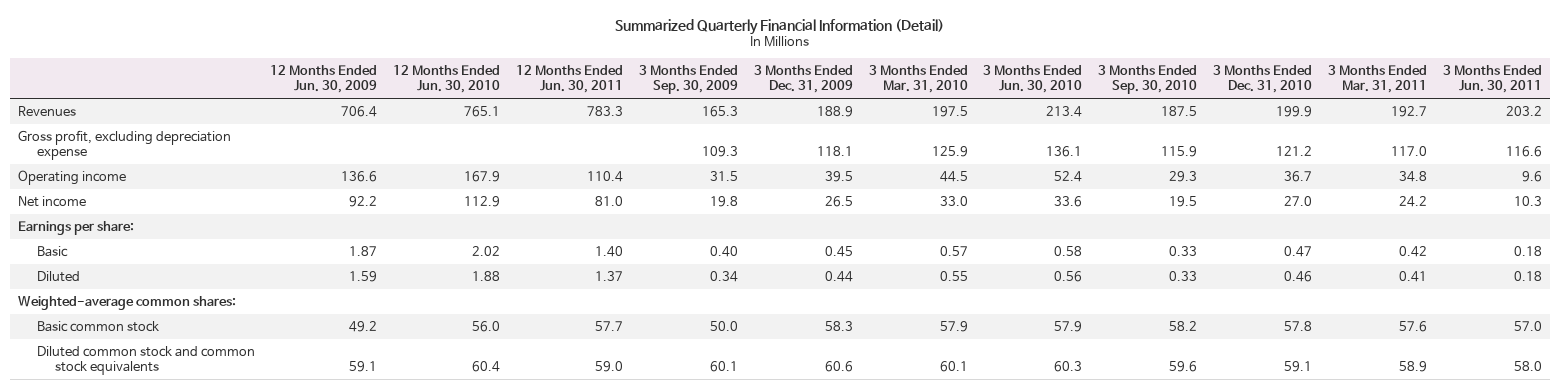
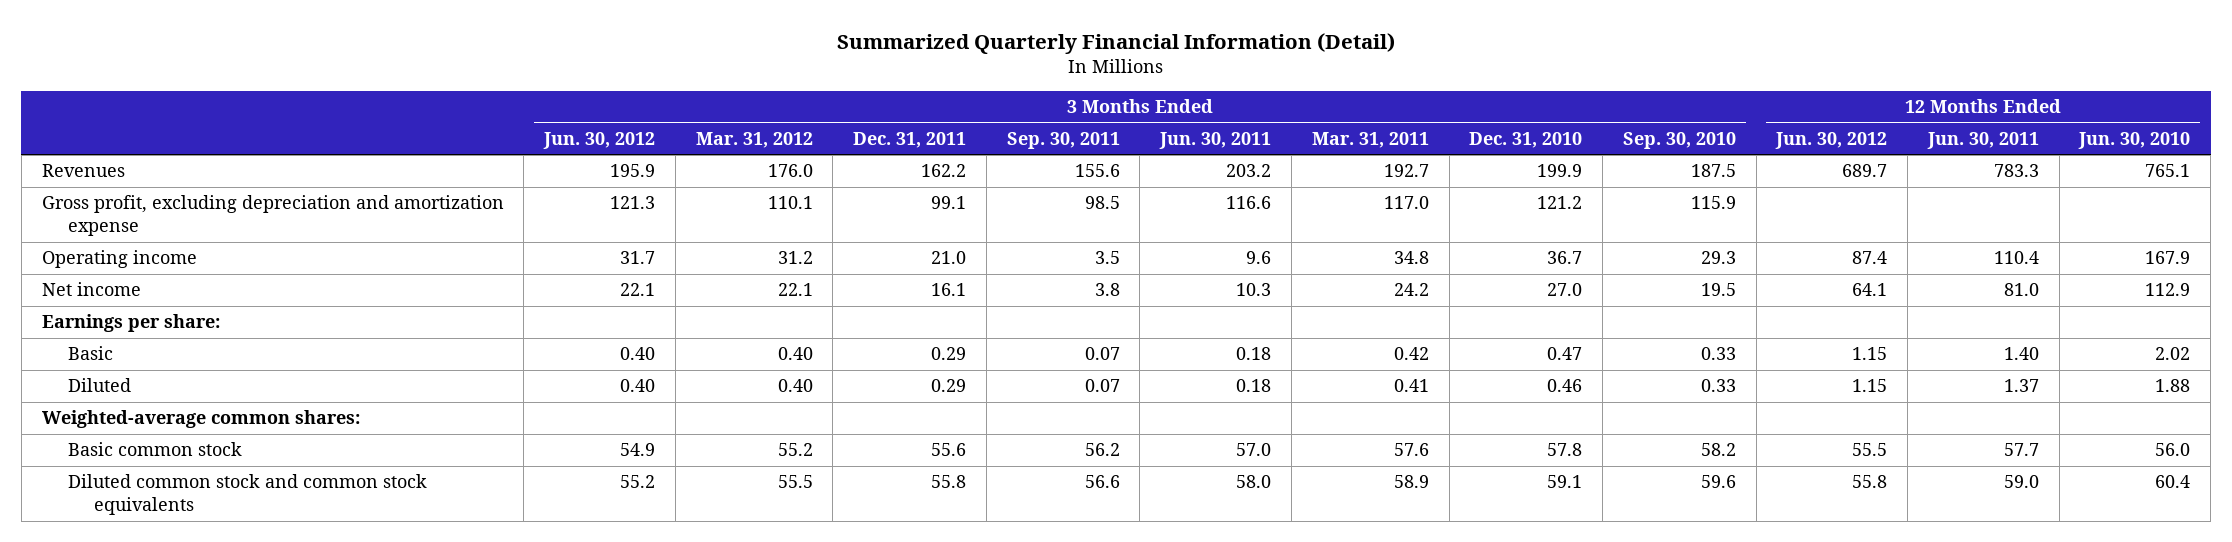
- | 12 Months Ended Jun. 30, 2009 | 12 Months Ended Jun. 30, 2010 | 12 Months Ended Jun. 30, 2011 | 3 Months Ended Sep. 30, 2009 | 3 Months Ended Dec. 31, 2009 | 3 Months Ended Mar. 31, 2010 | 3 Months Ended Jun. 30, 2010 | 3 Months Ended Sep. 30, 2010 | 3 Months Ended Dec. 31, 2010 | 3 Months Ended Mar. 31, 2011 | 3 Months Ended Jun. 30, 2011
+ | 3 Months Ended Jun. 30, 2012 | 3 Months Ended Mar. 31, 2012 | 3 Months Ended Dec. 31, 2011 | 3 Months Ended Sep. 30, 2011 | 3 Months Ended Jun. 30, 2011 | 3 Months Ended Mar. 31, 2011 | 3 Months Ended Dec. 31, 2010 | 3 Months Ended Sep. 30, 2010 | 12 Months Ended Jun. 30, 2012 | 12 Months Ended Jun. 30, 2011 | 12 Months Ended Jun. 30, 2010
- Gross profit, excluding depreciation expense | | | | 109.3 | 118.1 | 125.9 | 136.1 | 115.9 | 121.2 | 117.0 | 116.6
+ Gross profit, excluding depreciation and amortization expense | 121.3 | 110.1 | 99.1 | 98.5 | 116.6 | 117.0 | 121.2 | 115.9 | | |

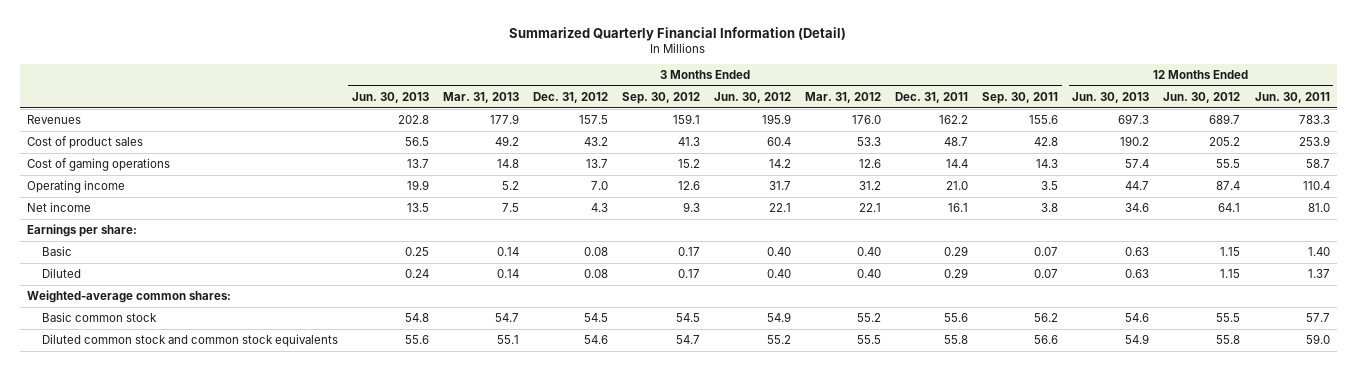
- | 3 Months Ended Jun. 30, 2012 | 3 Months Ended Mar. 31, 2012 | 3 Months Ended Dec. 31, 2011 | 3 Months Ended Sep. 30, 2011 | 3 Months Ended Jun. 30, 2011 | 3 Months Ended Mar. 31, 2011 | 3 Months Ended Dec. 31, 2010 | 3 Months Ended Sep. 30, 2010 | 12 Months Ended Jun. 30, 2012 | 12 Months Ended Jun. 30, 2011 | 12 Months Ended Jun. 30, 2010
+ | 3 Months Ended Jun. 30, 2013 | 3 Months Ended Mar. 31, 2013 | 3 Months Ended Dec. 31, 2012 | 3 Months Ended Sep. 30, 2012 | 3 Months Ended Jun. 30, 2012 | 3 Months Ended Mar. 31, 2012 | 3 Months Ended Dec. 31, 2011 | 3 Months Ended Sep. 30, 2011 | 12 Months Ended Jun. 30, 2013 | 12 Months Ended Jun. 30, 2012 | 12 Months Ended Jun. 30, 2011
- Gross profit, excluding depreciation and amortization expense | 121.3 | 110.1 | 99.1 | 98.5 | 116.6 | 117.0 | 121.2 | 115.9 | | |
+ Cost of product sales | 56.5 | 49.2 | 43.2 | 41.3 | 60.4 | 53.3 | 48.7 | 42.8 | 190.2 | 205.2 | 253.9
+ Cost of gaming operations | 13.7 | 14.8 | 13.7 | 15.2 | 14.2 | 12.6 | 14.4 | 14.3 | 57.4 | 55.5 | 58.7

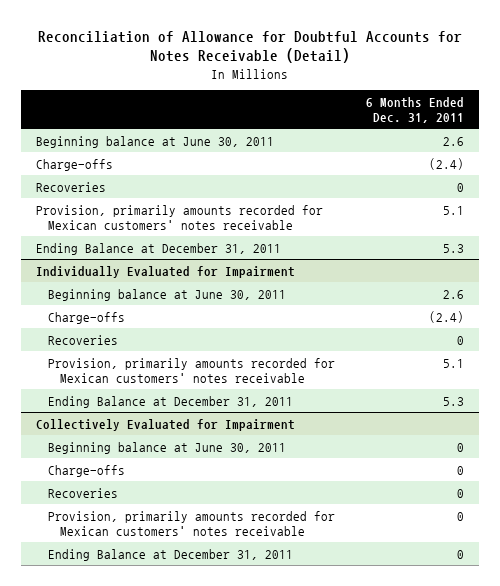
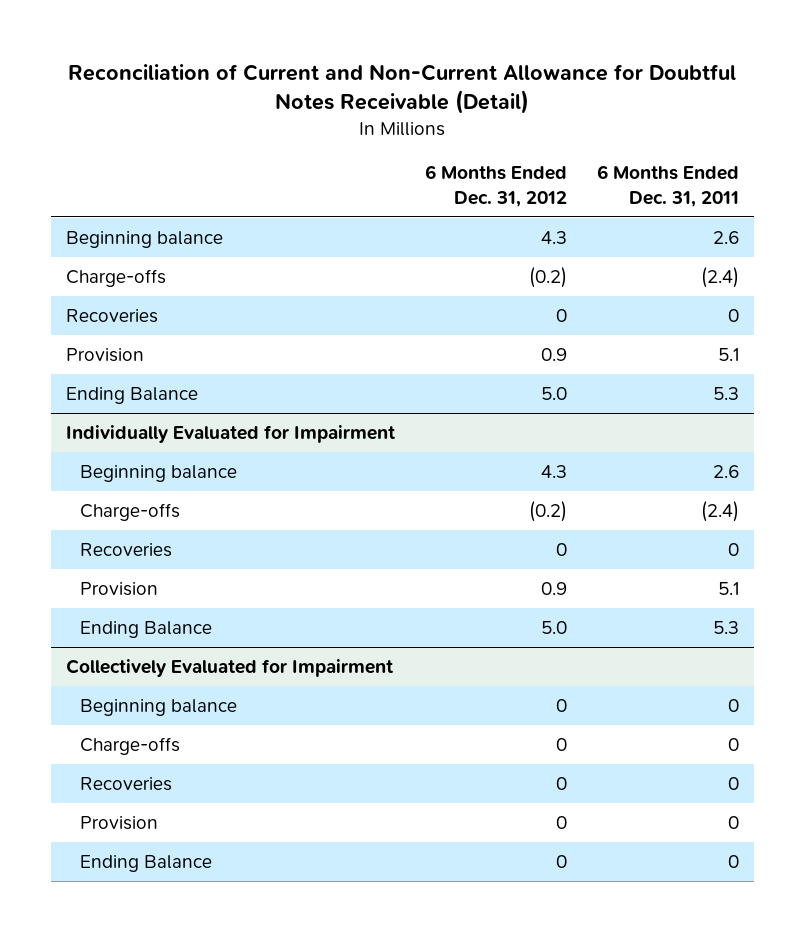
- Reconciliation of Allowance for Doubtful Accounts for Notes Receivable (Detail)
+ Reconciliation of Current and Non-Current Allowance for Doubtful Notes Receivable (Detail)
- | 6 Months Ended Dec. 31, 2011
+ | 6 Months Ended Dec. 31, 2012 | 6 Months Ended Dec. 31, 2011
- Beginning balance at June 30, 2011 | 2.6
+ Beginning balance | 4.3 | 2.6
- Provision, primarily amounts recorded for Mexican customers' notes receivable | 5.1
- Ending Balance at December 31, 2011 | 5.3
+ Provision | 0.9 | 5.1
+ Ending Balance | 5.0 | 5.3
@ Individually Evaluated for Impairment
- Beginning balance at June 30, 2011 | 2.6
+ Beginning balance | 4.3 | 2.6
- Provision, primarily amounts recorded for Mexican customers' notes receivable | 5.1
- Ending Balance at December 31, 2011 | 5.3
+ Provision | 0.9 | 5.1
+ Ending Balance | 5.0 | 5.3
@ Collectively Evaluated for Impairment
- Beginning balance at June 30, 2011 | 0
+ Beginning balance | 0 | 0
- Provision, primarily amounts recorded for Mexican customers' notes receivable | 0
- Ending Balance at December 31, 2011 | 0
+ Provision | 0 | 0
+ Ending Balance | 0 | 0

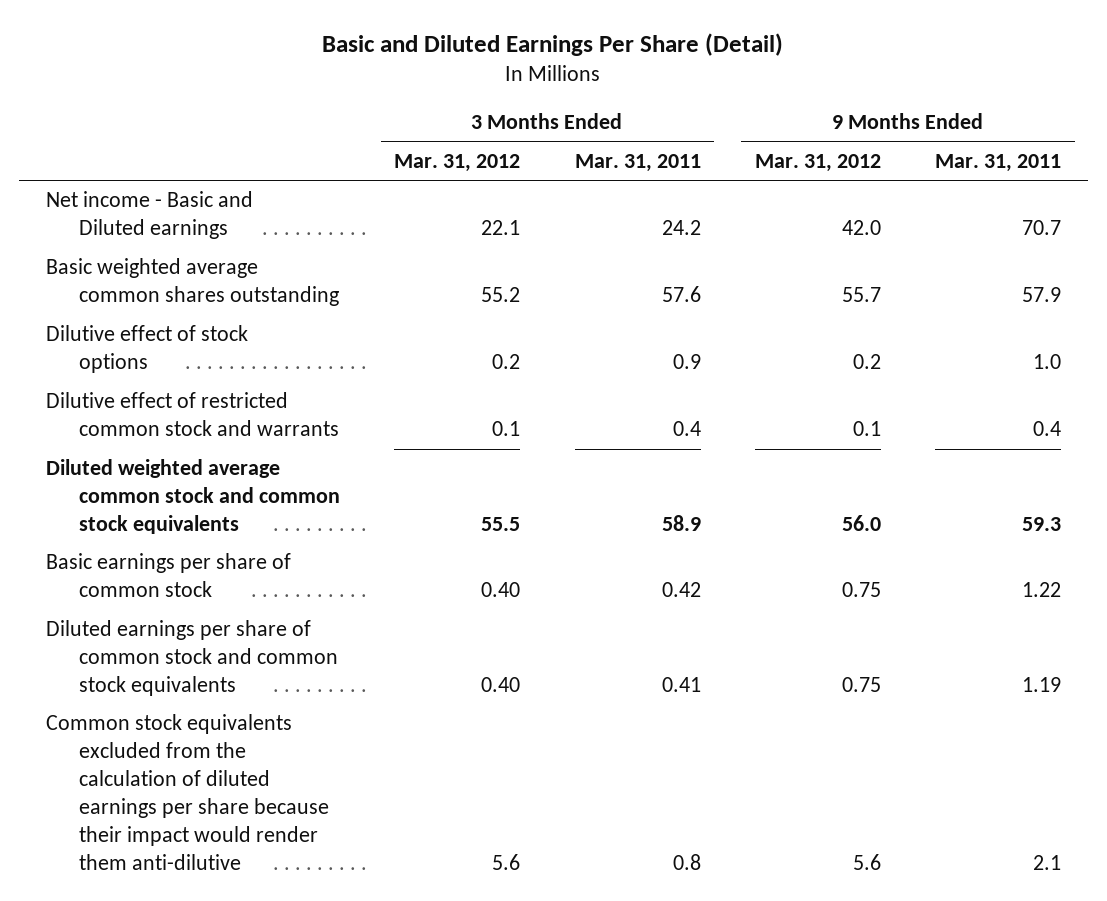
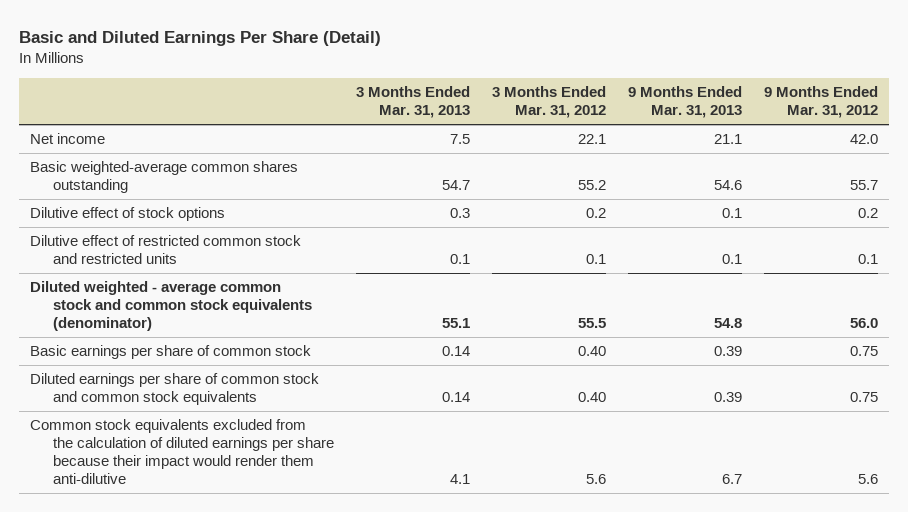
- | 3 Months Ended Mar. 31, 2012 | 3 Months Ended Mar. 31, 2011 | 9 Months Ended Mar. 31, 2012 | 9 Months Ended Mar. 31, 2011
+ | 3 Months Ended Mar. 31, 2013 | 3 Months Ended Mar. 31, 2012 | 9 Months Ended Mar. 31, 2013 | 9 Months Ended Mar. 31, 2012
- Net income - Basic and Diluted earnings | 22.1 | 24.2 | 42.0 | 70.7
- Basic weighted average common shares outstanding | 55.2 | 57.6 | 55.7 | 57.9
+ Net income | 7.5 | 22.1 | 21.1 | 42.0
+ Basic weighted-average common shares outstanding | 54.7 | 55.2 | 54.6 | 55.7
- Dilutive effect of restricted common stock and warrants | 0.1 | 0.4 | 0.1 | 0.4
- Diluted weighted average common stock and common stock equivalents | 55.5 | 58.9 | 56.0 | 59.3
+ Dilutive effect of restricted common stock and restricted units | 0.1 | 0.1 | 0.1 | 0.1
+ Diluted weighted - average common stock and common stock equivalents (denominator) | 55.1 | 55.5 | 54.8 | 56.0

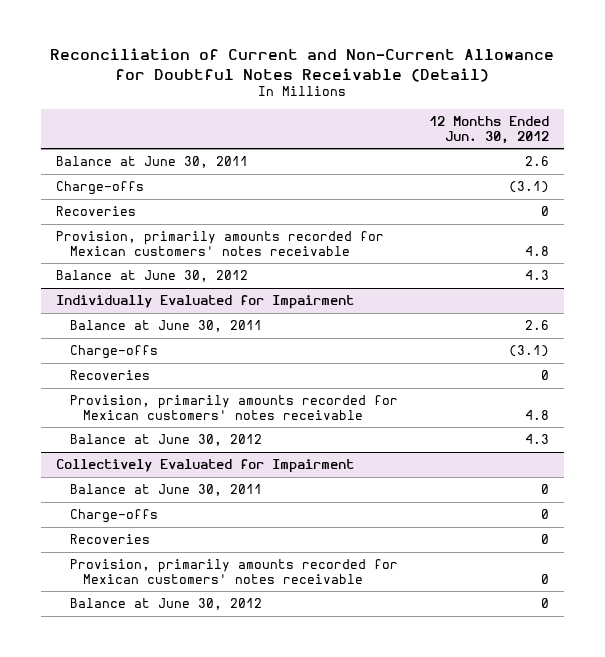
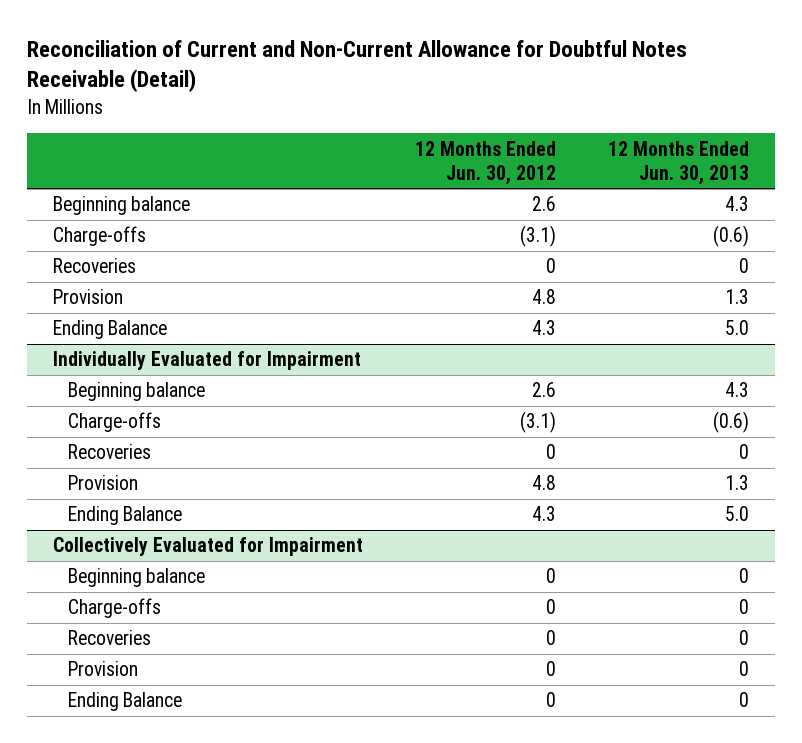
- | 12 Months Ended Jun. 30, 2012
+ | 12 Months Ended Jun. 30, 2012 | 12 Months Ended Jun. 30, 2013
- Balance at June 30, 2011 | 2.6
+ Beginning balance | 2.6 | 4.3
- Provision, primarily amounts recorded for Mexican customers' notes receivable | 4.8
- Balance at June 30, 2012 | 4.3
+ Provision | 4.8 | 1.3
+ Ending Balance | 4.3 | 5.0
@ Individually Evaluated for Impairment
- Balance at June 30, 2011 | 2.6
+ Beginning balance | 2.6 | 4.3
- Provision, primarily amounts recorded for Mexican customers' notes receivable | 4.8
- Balance at June 30, 2012 | 4.3
+ Provision | 4.8 | 1.3
+ Ending Balance | 4.3 | 5.0
@ Collectively Evaluated for Impairment
- Balance at June 30, 2011 | 0
+ Beginning balance | 0 | 0
- Provision, primarily amounts recorded for Mexican customers' notes receivable | 0
- Balance at June 30, 2012 | 0
+ Provision | 0 | 0
+ Ending Balance | 0 | 0

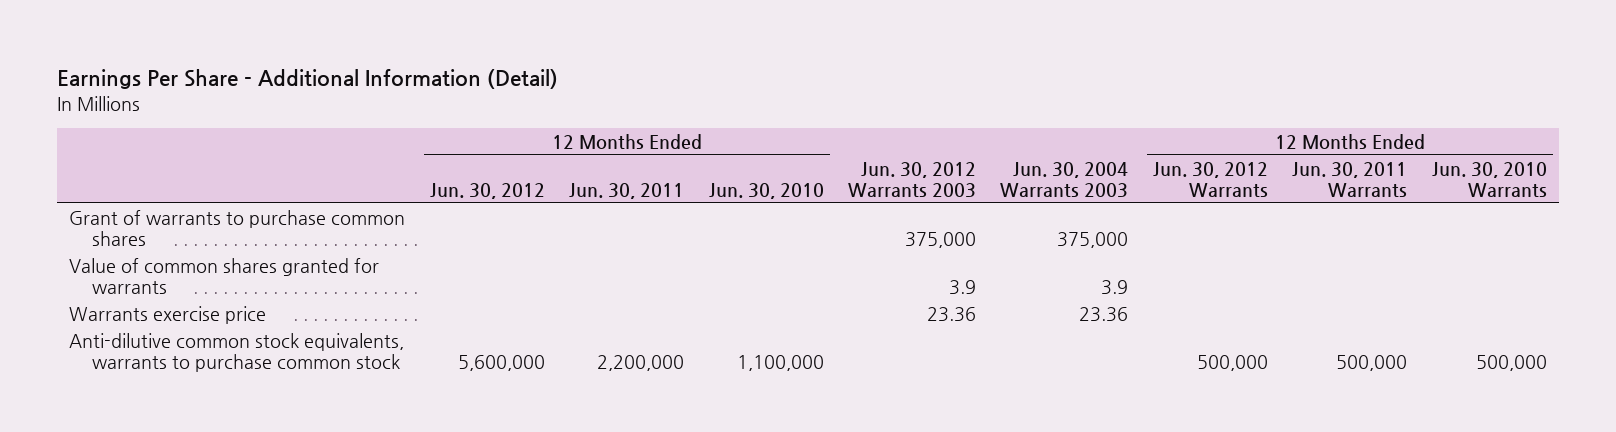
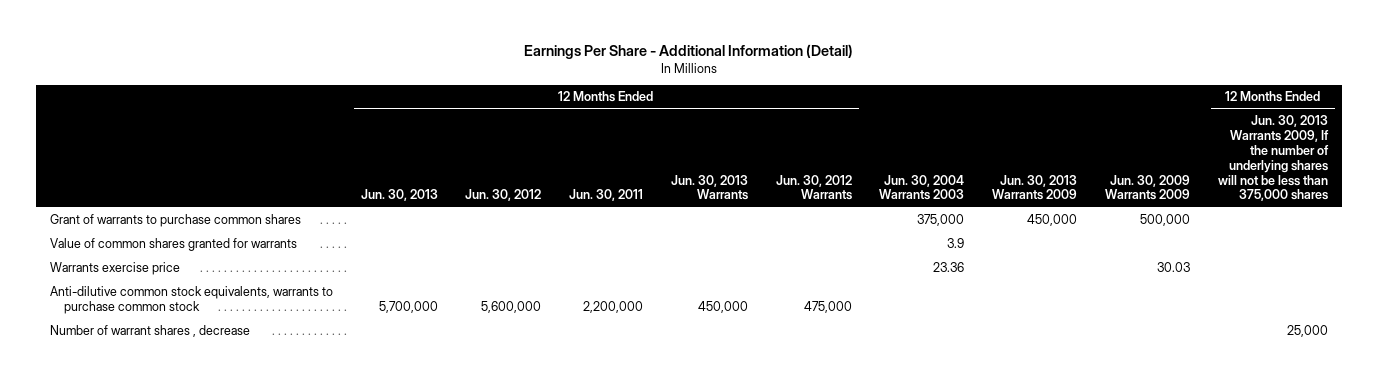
- | 12 Months Ended Jun. 30, 2012 | 12 Months Ended Jun. 30, 2011 | 12 Months Ended Jun. 30, 2010 | Jun. 30, 2012 Warrants 2003 | Jun. 30, 2004 Warrants 2003 | 12 Months Ended Jun. 30, 2012 Warrants | 12 Months Ended Jun. 30, 2011 Warrants | 12 Months Ended Jun. 30, 2010 Warrants
+ | 12 Months Ended Jun. 30, 2013 | 12 Months Ended Jun. 30, 2012 | 12 Months Ended Jun. 30, 2011 | 12 Months Ended Jun. 30, 2013 Warrants | 12 Months Ended Jun. 30, 2012 Warrants | Jun. 30, 2004 Warrants 2003 | Jun. 30, 2013 Warrants 2009 | Jun. 30, 2009 Warrants 2009 | 12 Months Ended Jun. 30, 2013 Warrants 2009, If the number of underlying shares will not be less than 375,000 shares
- Anti-dilutive common stock equivalents, warrants to purchase common stock | 5,600,000 | 2,200,000 | 1,100,000 | | | 500,000 | 500,000 | 500,000
+ Anti-dilutive common stock equivalents, warrants to purchase common stock | 5,700,000 | 5,600,000 | 2,200,000 | 450,000 | 475,000 | | | |
+ Number of warrant shares , decrease | | | | | | | | | 25,000

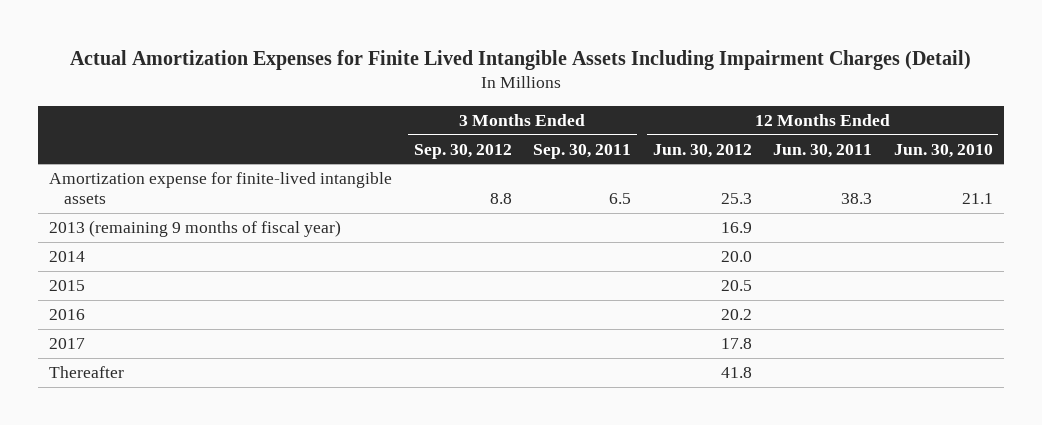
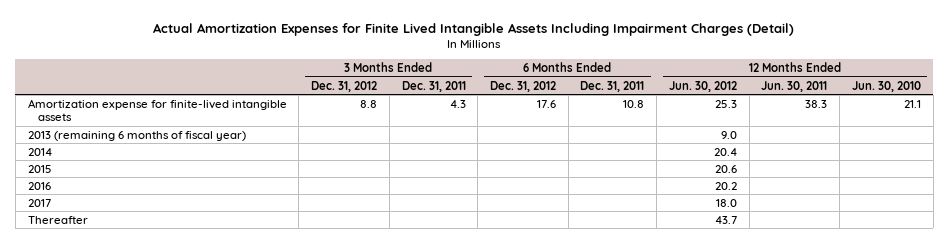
- | 3 Months Ended Sep. 30, 2012 | 3 Months Ended Sep. 30, 2011 | 12 Months Ended Jun. 30, 2012 | 12 Months Ended Jun. 30, 2011 | 12 Months Ended Jun. 30, 2010
+ | 3 Months Ended Dec. 31, 2012 | 3 Months Ended Dec. 31, 2011 | 6 Months Ended Dec. 31, 2012 | 6 Months Ended Dec. 31, 2011 | 12 Months Ended Jun. 30, 2012 | 12 Months Ended Jun. 30, 2011 | 12 Months Ended Jun. 30, 2010
- 2013 (remaining 9 months of fiscal year) | | | 16.9 | |
- 2014 | | | 20.0 | |
- 2015 | | | 20.5 | |
+ 2013 (remaining 6 months of fiscal year) | | | | | 9.0 | |
+ 2014 | | | | | 20.4 | |
+ 2015 | | | | | 20.6 | |
- 2017 | | | 17.8 | |
- Thereafter | | | 41.8 | |
+ 2017 | | | | | 18.0 | |
+ Thereafter | | | | | 43.7 | |

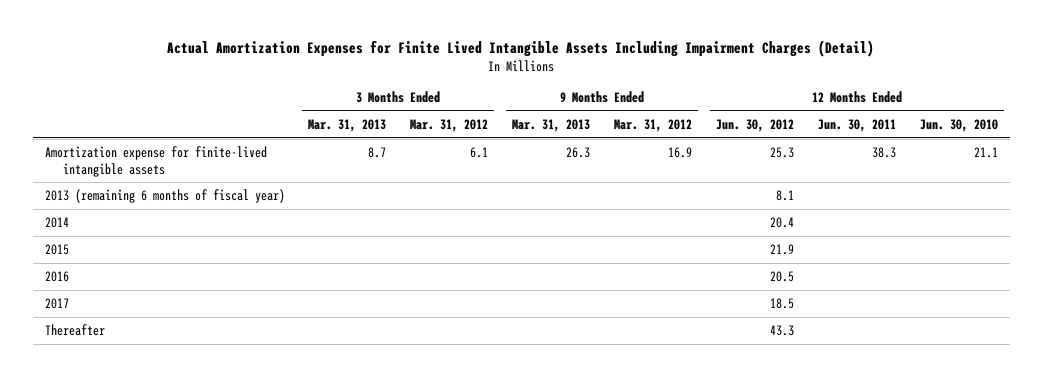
- | 3 Months Ended Dec. 31, 2012 | 3 Months Ended Dec. 31, 2011 | 6 Months Ended Dec. 31, 2012 | 6 Months Ended Dec. 31, 2011 | 12 Months Ended Jun. 30, 2012 | 12 Months Ended Jun. 30, 2011 | 12 Months Ended Jun. 30, 2010
+ | 3 Months Ended Mar. 31, 2013 | 3 Months Ended Mar. 31, 2012 | 9 Months Ended Mar. 31, 2013 | 9 Months Ended Mar. 31, 2012 | 12 Months Ended Jun. 30, 2012 | 12 Months Ended Jun. 30, 2011 | 12 Months Ended Jun. 30, 2010
- 2013 (remaining 6 months of fiscal year) | | | | | 9.0 | |
+ 2013 (remaining 6 months of fiscal year) | | | | | 8.1 | |
- 2015 | | | | | 20.6 | |
- 2016 | | | | | 20.2 | |
- 2017 | | | | | 18.0 | |
- Thereafter | | | | | 43.7 | |
+ 2015 | | | | | 21.9 | |
+ 2016 | | | | | 20.5 | |
+ 2017 | | | | | 18.5 | |
+ Thereafter | | | | | 43.3 | |

